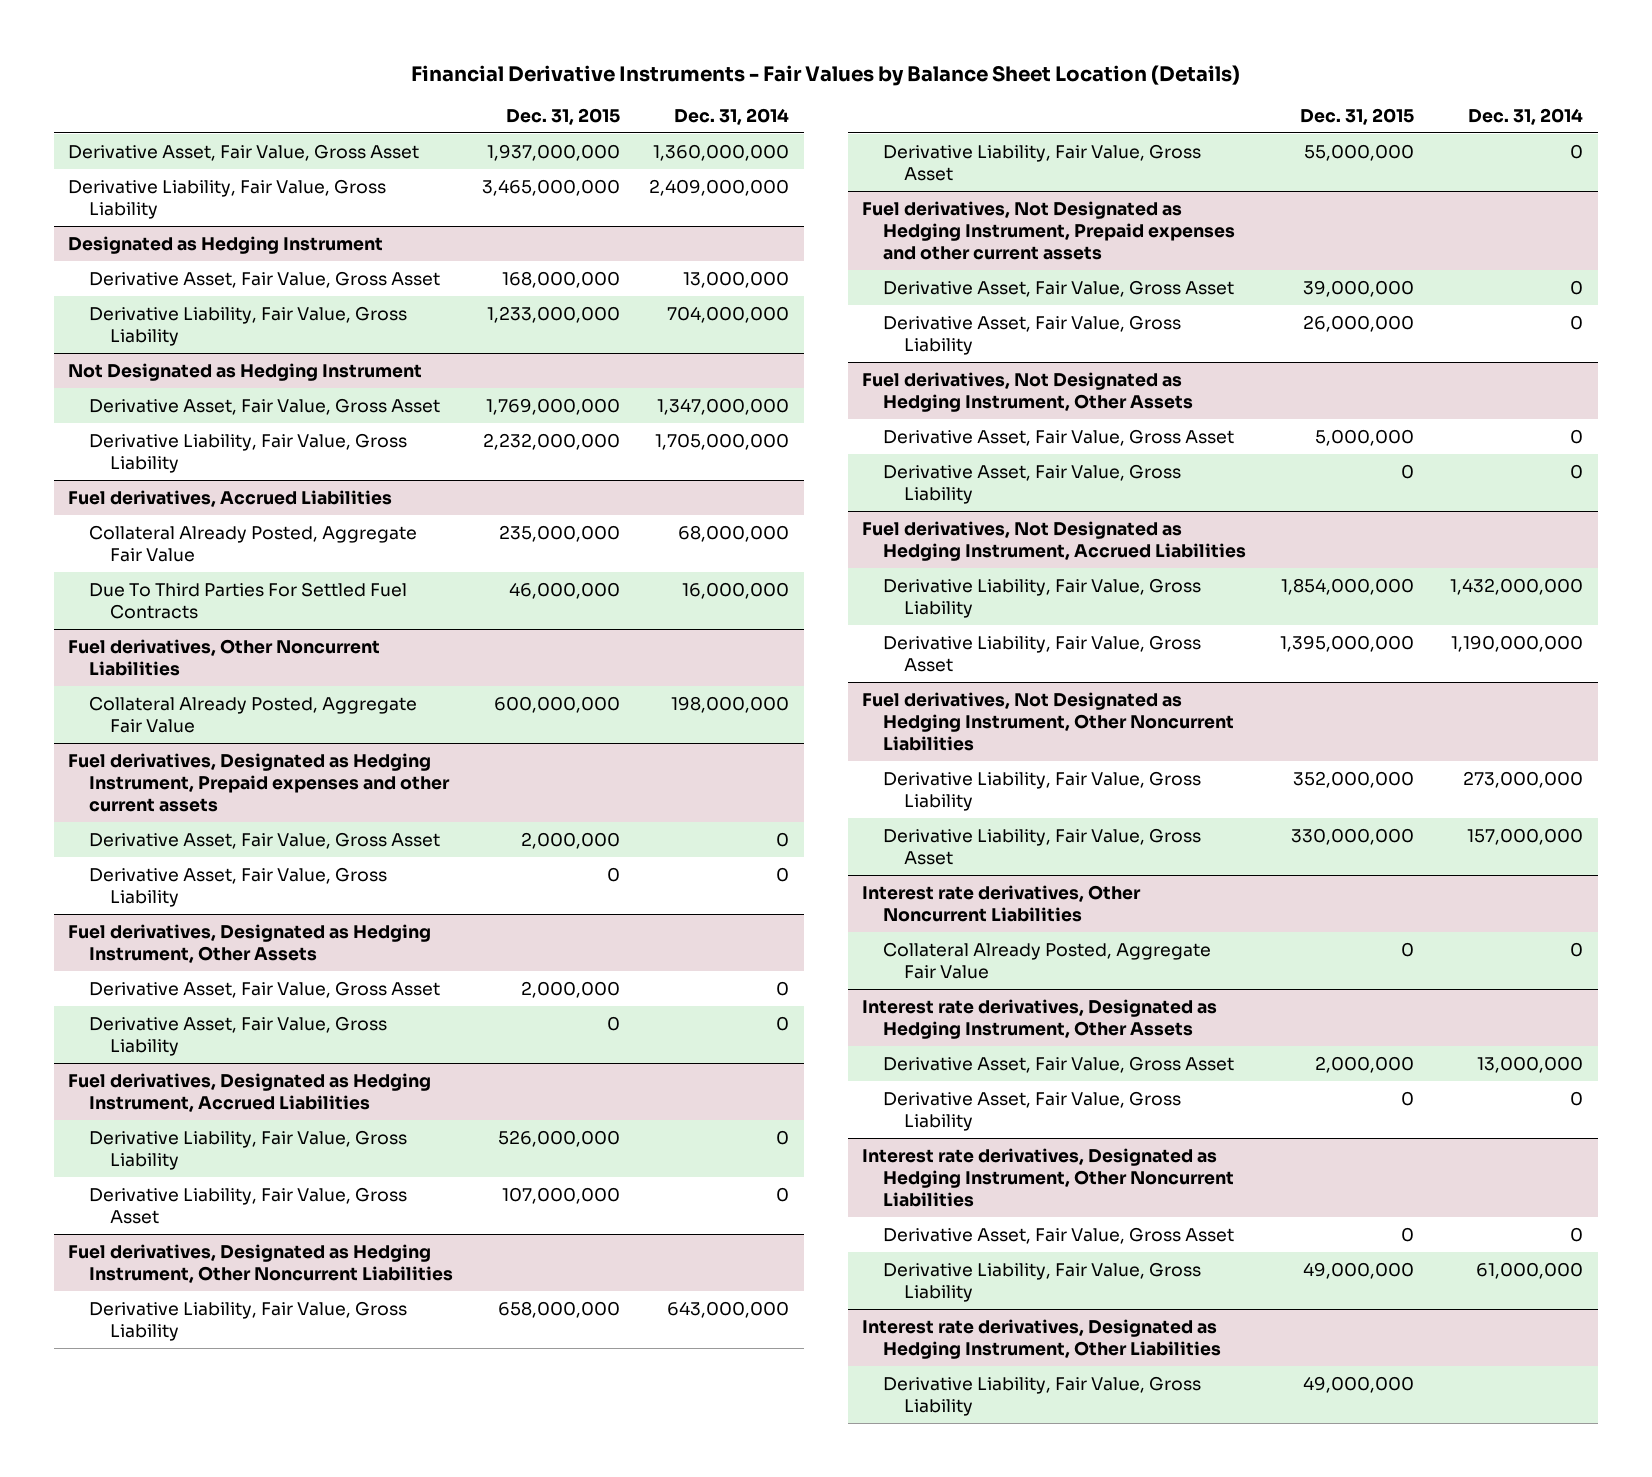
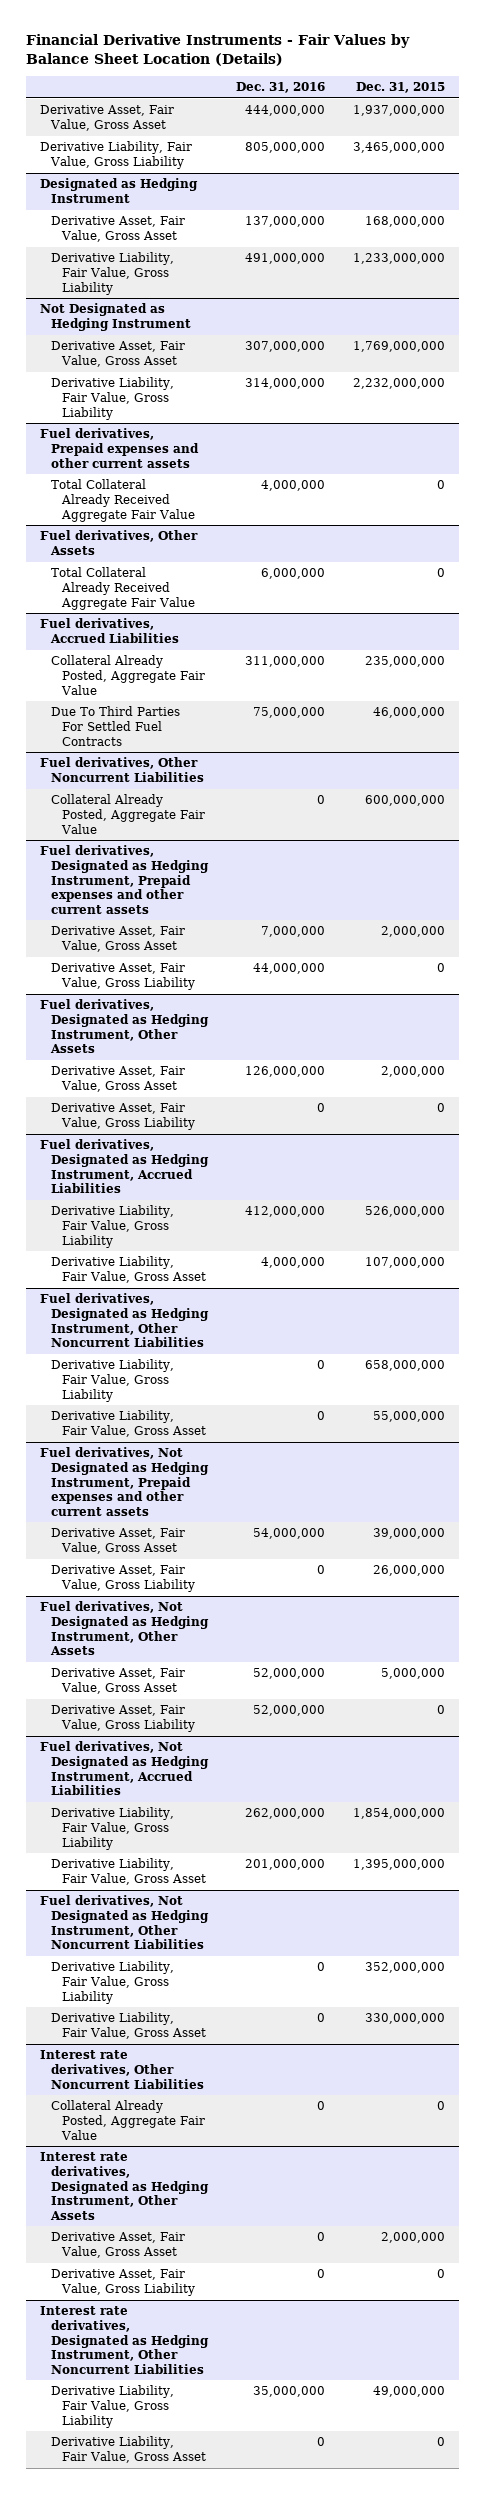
- | Dec. 31, 2015 | Dec. 31, 2014
+ | Dec. 31, 2016 | Dec. 31, 2015
+ Fuel derivatives, Prepaid expenses and other current assets
+ Total Collateral Already Received Aggregate Fair Value | 4,000,000 | 0
+ Fuel derivatives, Other Assets
+ Total Collateral Already Received Aggregate Fair Value | 6,000,000 | 0
@ Interest rate derivatives, Designated as Hedging Instrument, Other Noncurrent Liabilities
- Derivative Asset, Fair Value, Gross Asset | 0 | 0
- Interest rate derivatives, Designated as Hedging Instrument, Other Liabilities
- Derivative Liability, Fair Value, Gross Liability | 49,000,000 |
@ Interest rate derivatives, Designated as Hedging Instrument, Other Noncurrent Liabilities
+ Derivative Liability, Fair Value, Gross Asset | 0 | 0

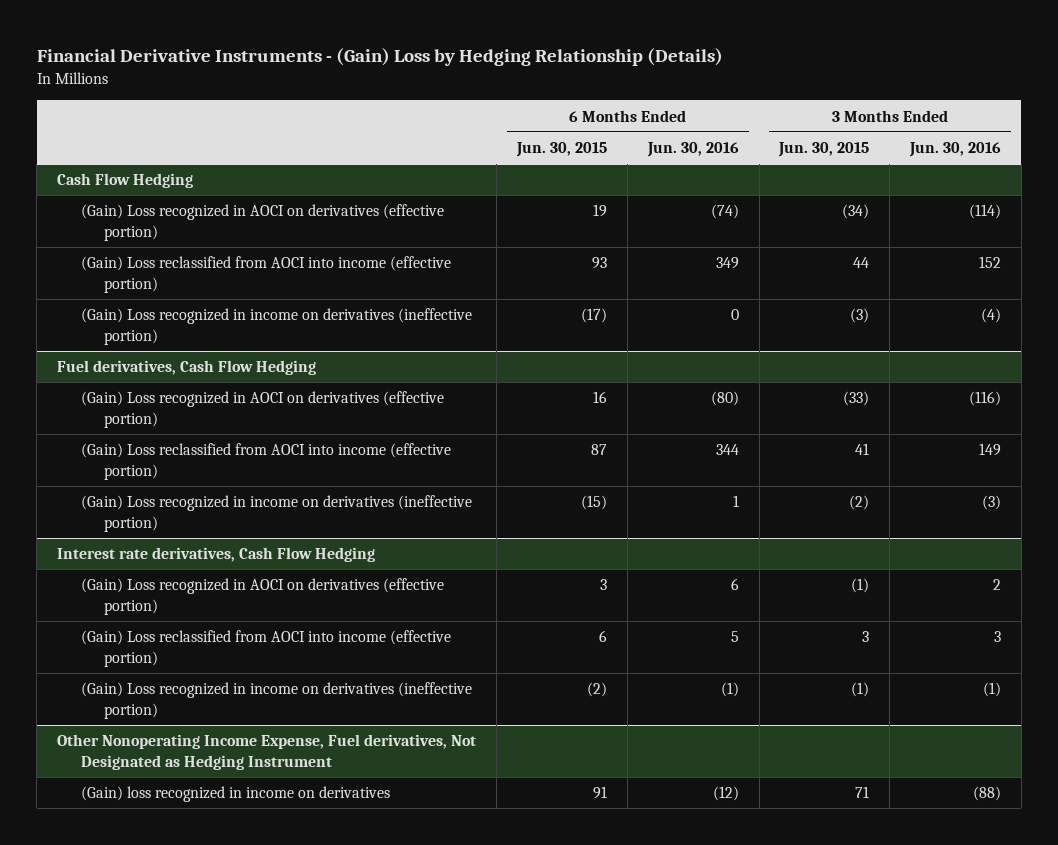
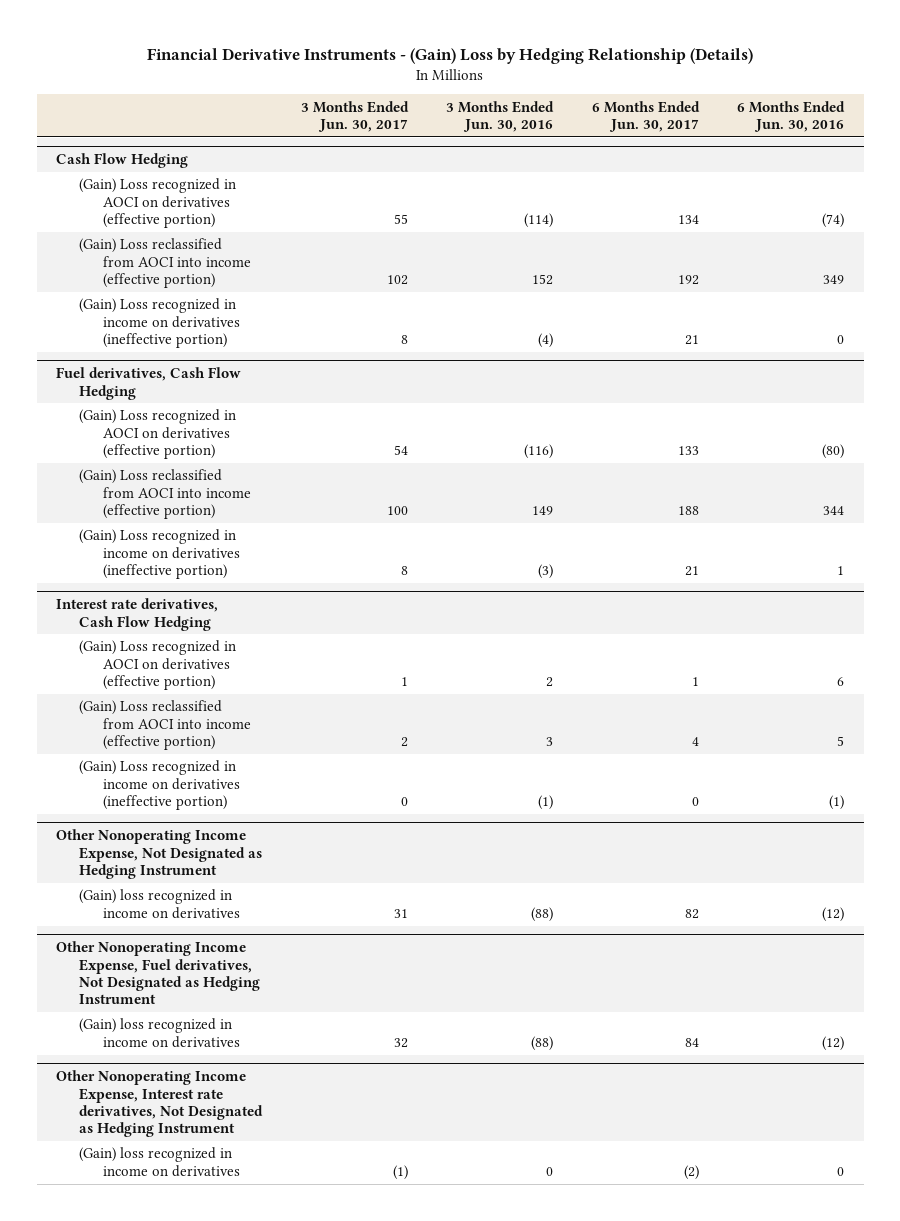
- | 6 Months Ended Jun. 30, 2015 | 6 Months Ended Jun. 30, 2016 | 3 Months Ended Jun. 30, 2015 | 3 Months Ended Jun. 30, 2016
+ | 3 Months Ended Jun. 30, 2017 | 3 Months Ended Jun. 30, 2016 | 6 Months Ended Jun. 30, 2017 | 6 Months Ended Jun. 30, 2016
+ Other Nonoperating Income Expense, Not Designated as Hedging Instrument
+ (Gain) loss recognized in income on derivatives | 31 | (88) | 82 | (12)
+ Other Nonoperating Income Expense, Interest rate derivatives, Not Designated as Hedging Instrument
+ (Gain) loss recognized in income on derivatives | (1) | 0 | (2) | 0

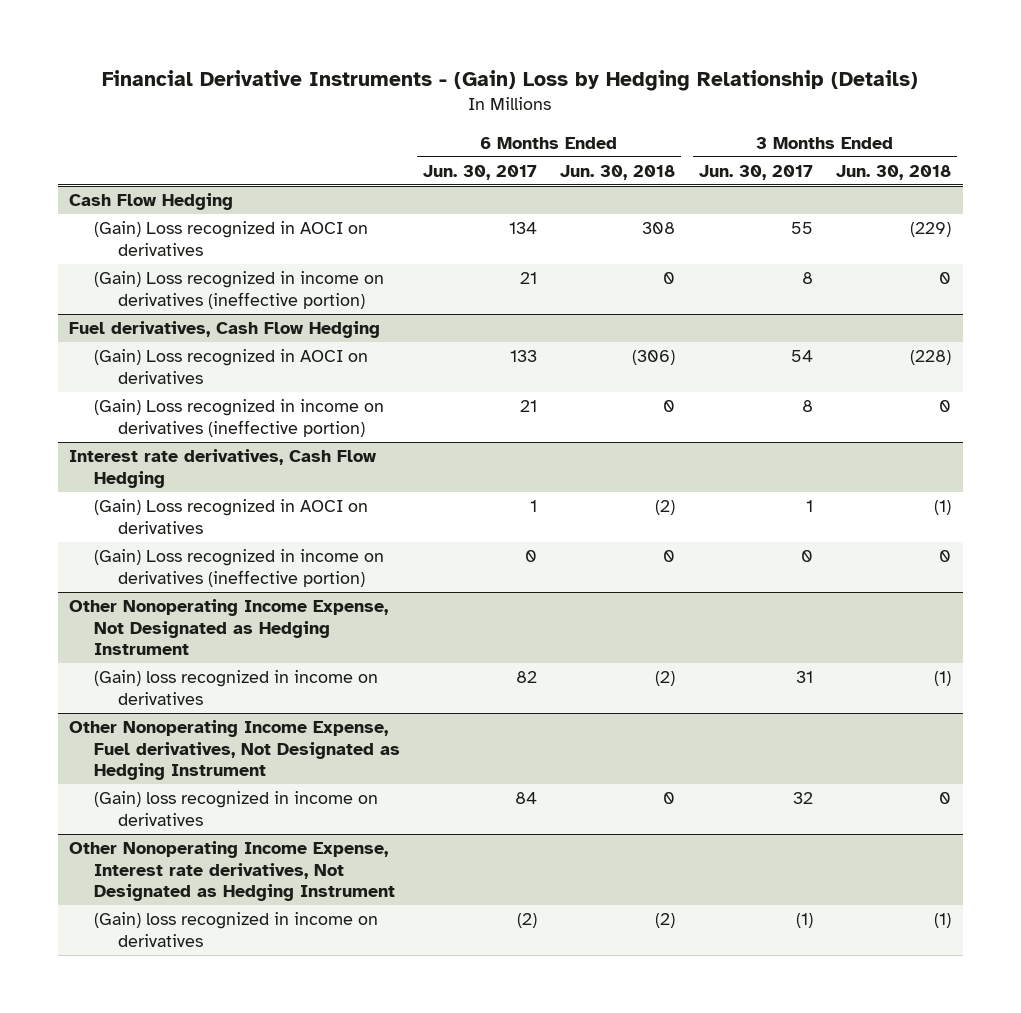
- | 3 Months Ended Jun. 30, 2017 | 3 Months Ended Jun. 30, 2016 | 6 Months Ended Jun. 30, 2017 | 6 Months Ended Jun. 30, 2016
+ | 6 Months Ended Jun. 30, 2017 | 6 Months Ended Jun. 30, 2018 | 3 Months Ended Jun. 30, 2017 | 3 Months Ended Jun. 30, 2018
@ Cash Flow Hedging
- (Gain) Loss recognized in AOCI on derivatives (effective portion) | 55 | (114) | 134 | (74)
- (Gain) Loss reclassified from AOCI into income (effective portion) | 102 | 152 | 192 | 349
+ (Gain) Loss recognized in AOCI on derivatives | 134 | 308 | 55 | (229)
@ Fuel derivatives, Cash Flow Hedging
- (Gain) Loss recognized in AOCI on derivatives (effective portion) | 54 | (116) | 133 | (80)
- (Gain) Loss reclassified from AOCI into income (effective portion) | 100 | 149 | 188 | 344
+ (Gain) Loss recognized in AOCI on derivatives | 133 | (306) | 54 | (228)
@ Interest rate derivatives, Cash Flow Hedging
- (Gain) Loss recognized in AOCI on derivatives (effective portion) | 1 | 2 | 1 | 6
- (Gain) Loss reclassified from AOCI into income (effective portion) | 2 | 3 | 4 | 5
+ (Gain) Loss recognized in AOCI on derivatives | 1 | (2) | 1 | (1)

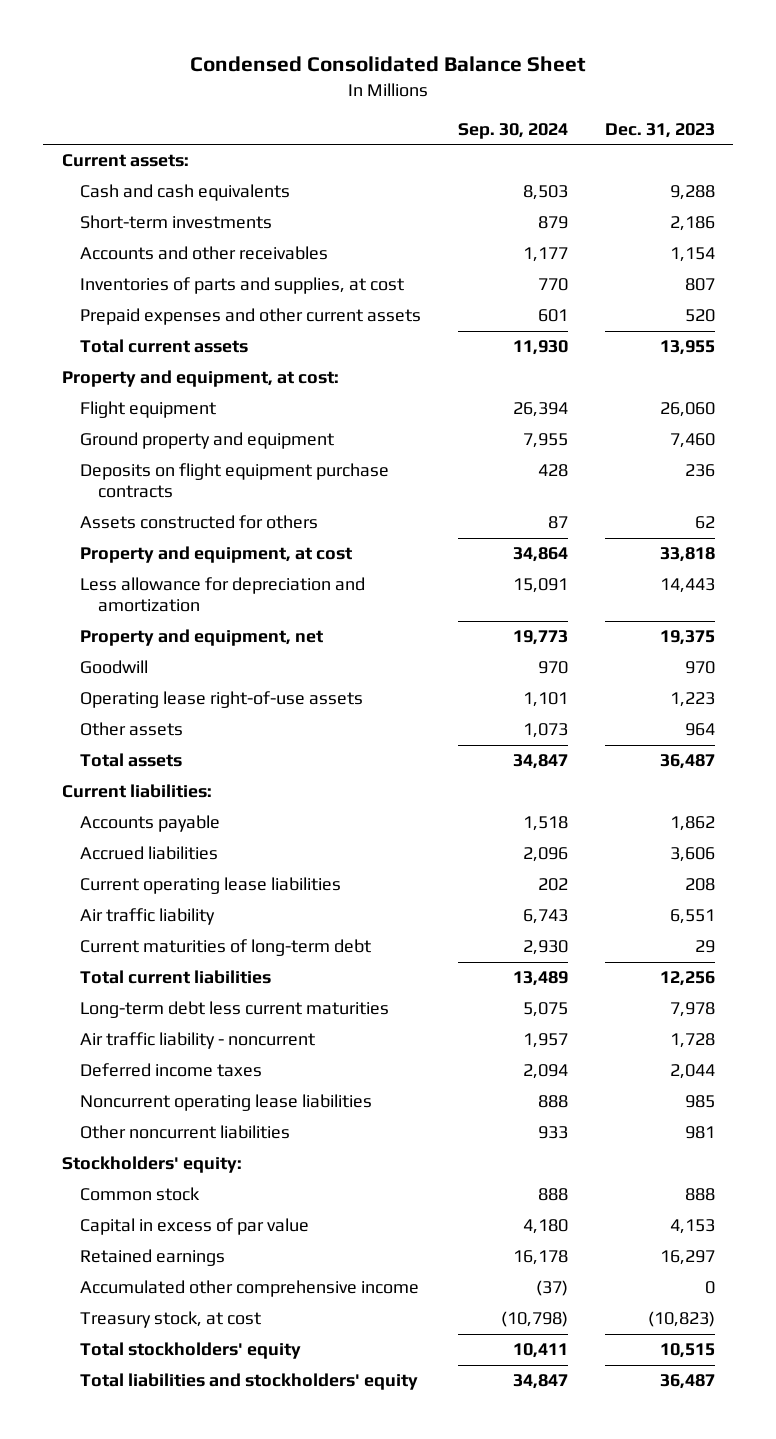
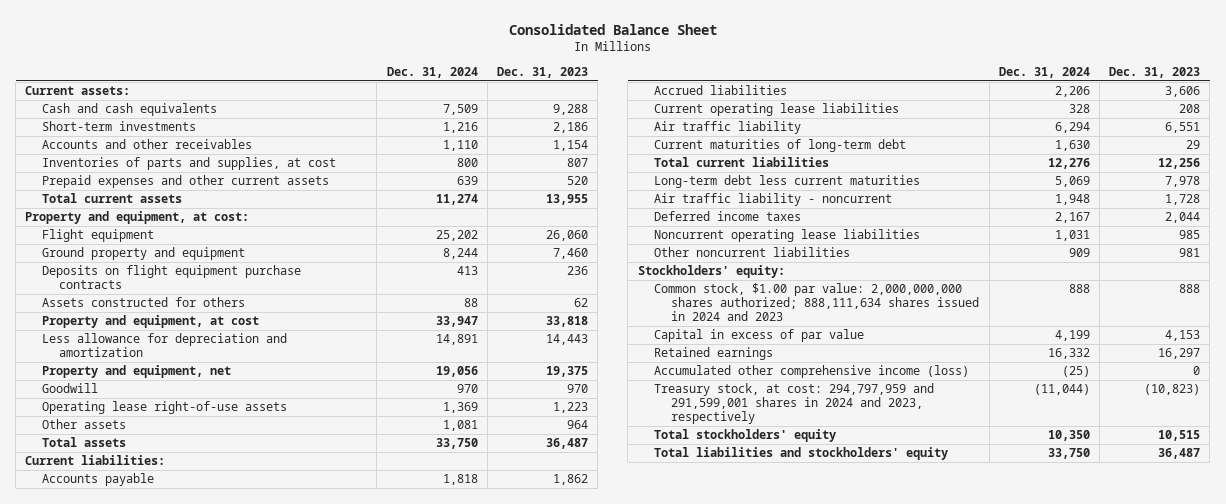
- Condensed Consolidated Balance Sheet
+ Consolidated Balance Sheet
- | Sep. 30, 2024 | Dec. 31, 2023
+ | Dec. 31, 2024 | Dec. 31, 2023
- Common stock | 888 | 888
+ Common stock, $1.00 par value: 2,000,000,000 shares authorized; 888,111,634 shares issued in 2024 and 2023 | 888 | 888
- Accumulated other comprehensive income | (37) | 0
- Treasury stock, at cost | (10,798) | (10,823)
+ Accumulated other comprehensive income (loss) | (25) | 0
+ Treasury stock, at cost: 294,797,959 and 291,599,001 shares in 2024 and 2023, respectively | (11,044) | (10,823)

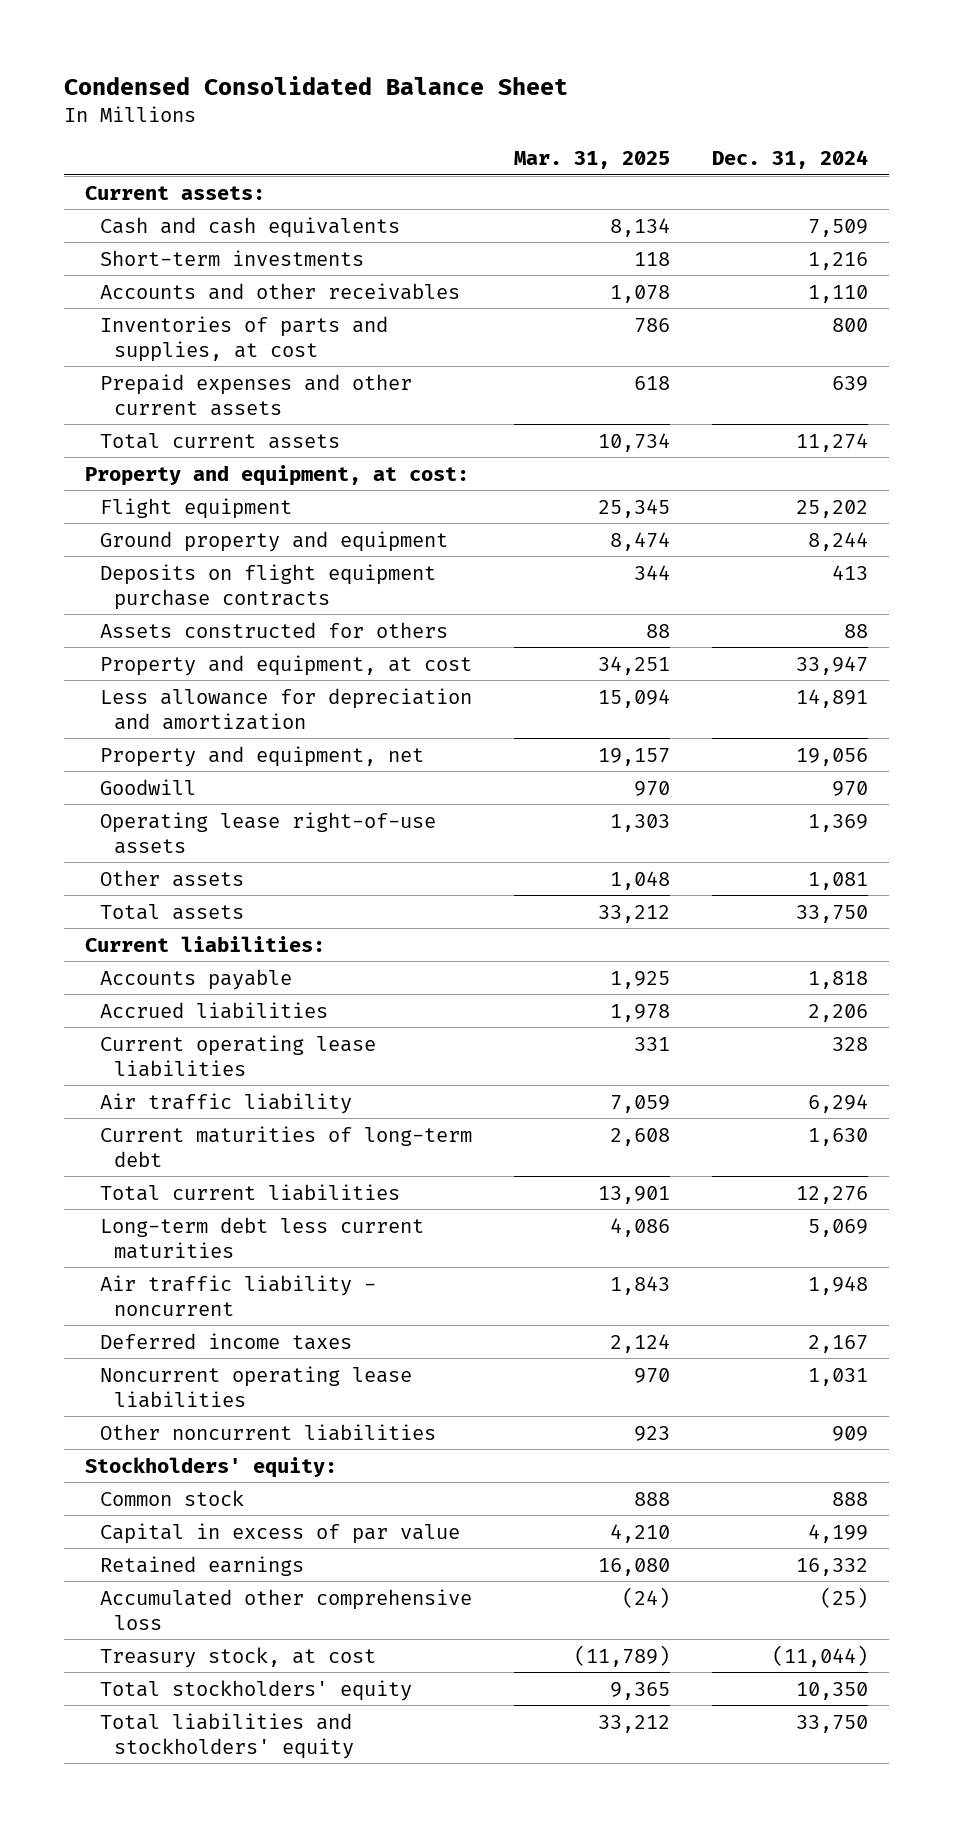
- Consolidated Balance Sheet
+ Condensed Consolidated Balance Sheet
- | Dec. 31, 2024 | Dec. 31, 2023
+ | Mar. 31, 2025 | Dec. 31, 2024
- Common stock, $1.00 par value: 2,000,000,000 shares authorized; 888,111,634 shares issued in 2024 and 2023 | 888 | 888
+ Common stock | 888 | 888
- Accumulated other comprehensive income (loss) | (25) | 0
- Treasury stock, at cost: 294,797,959 and 291,599,001 shares in 2024 and 2023, respectively | (11,044) | (10,823)
+ Accumulated other comprehensive loss | (24) | (25)
+ Treasury stock, at cost | (11,789) | (11,044)

